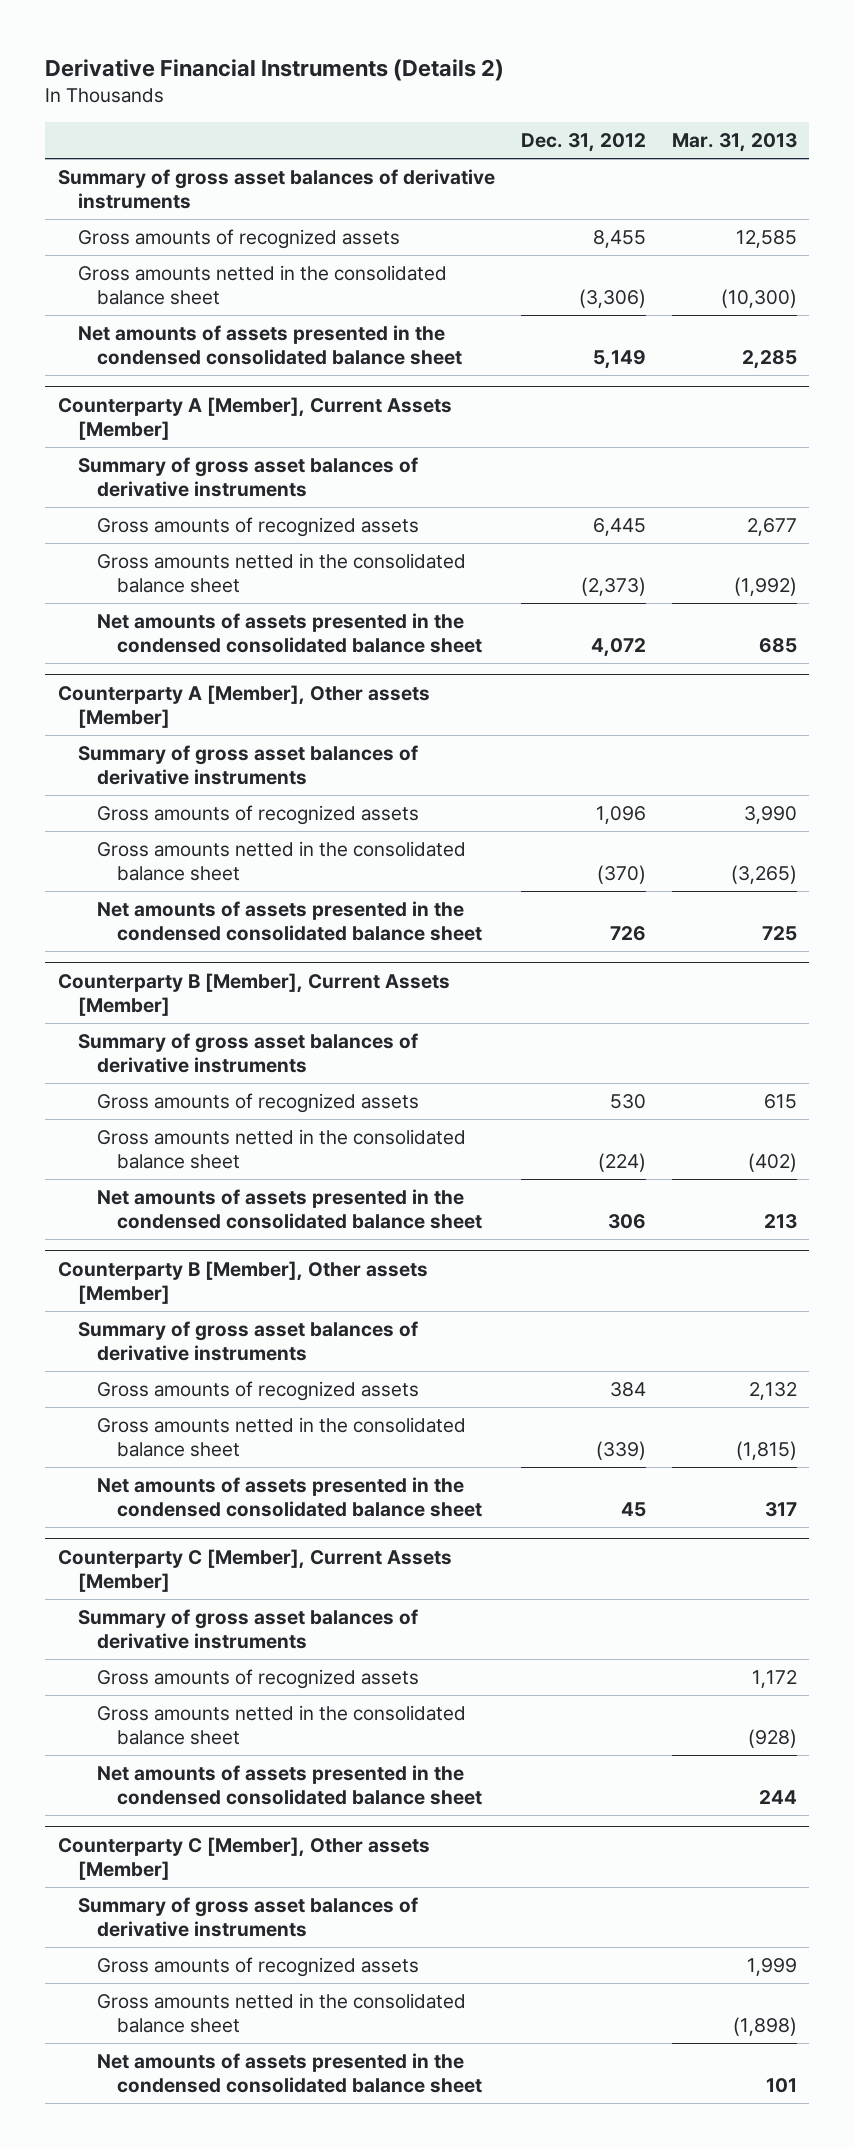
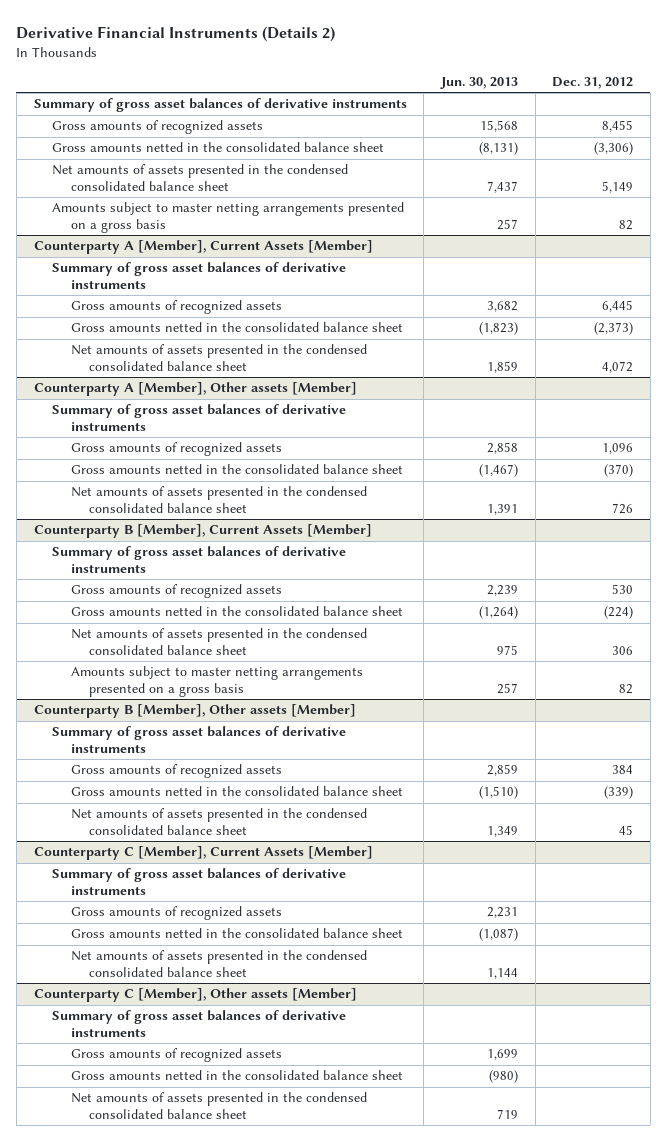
- | Dec. 31, 2012 | Mar. 31, 2013
+ | Jun. 30, 2013 | Dec. 31, 2012
+ Amounts subject to master netting arrangements presented on a gross basis | 257 | 82
@ Counterparty B [Member], Current Assets [Member]
+ Amounts subject to master netting arrangements presented on a gross basis | 257 | 82

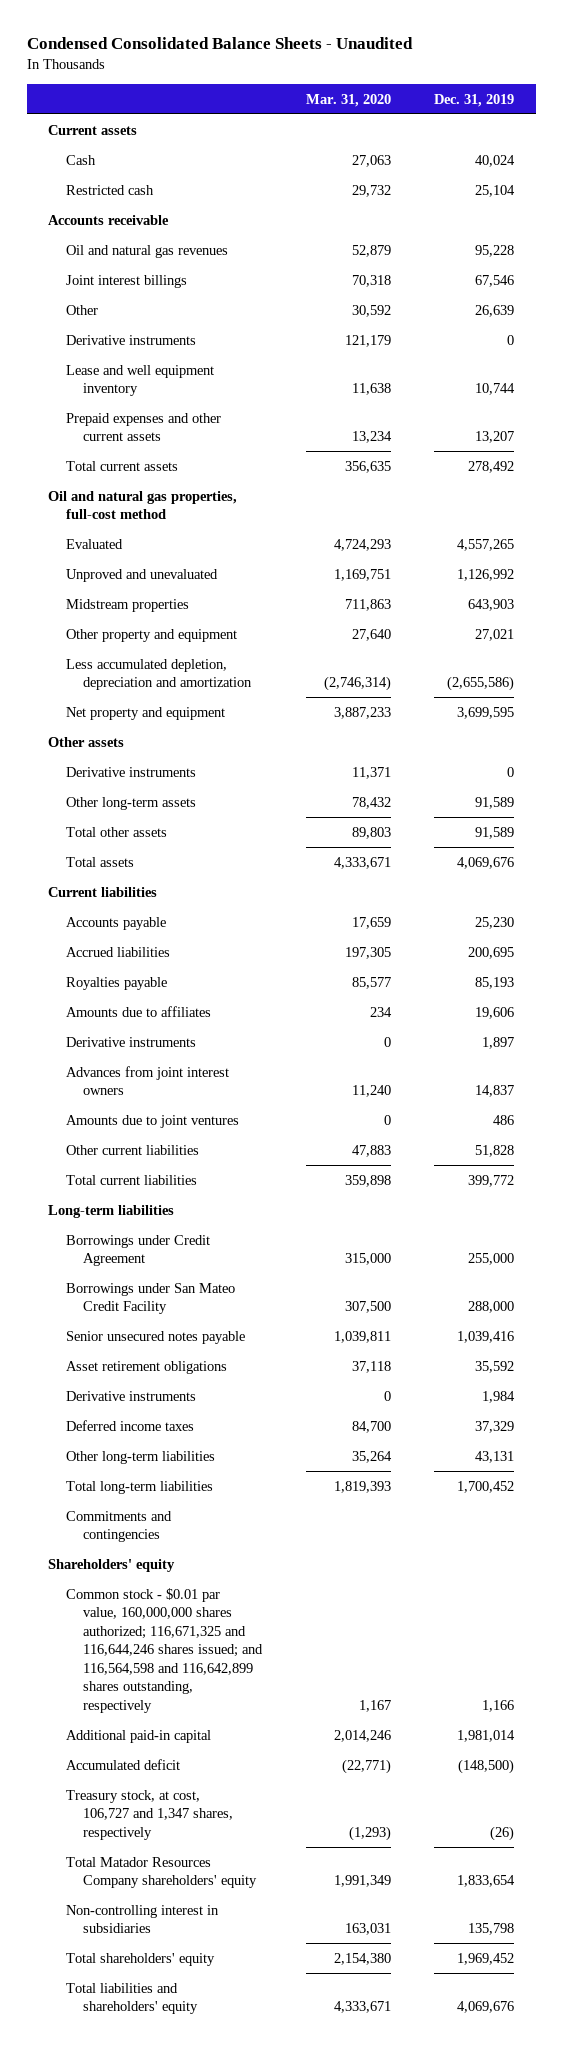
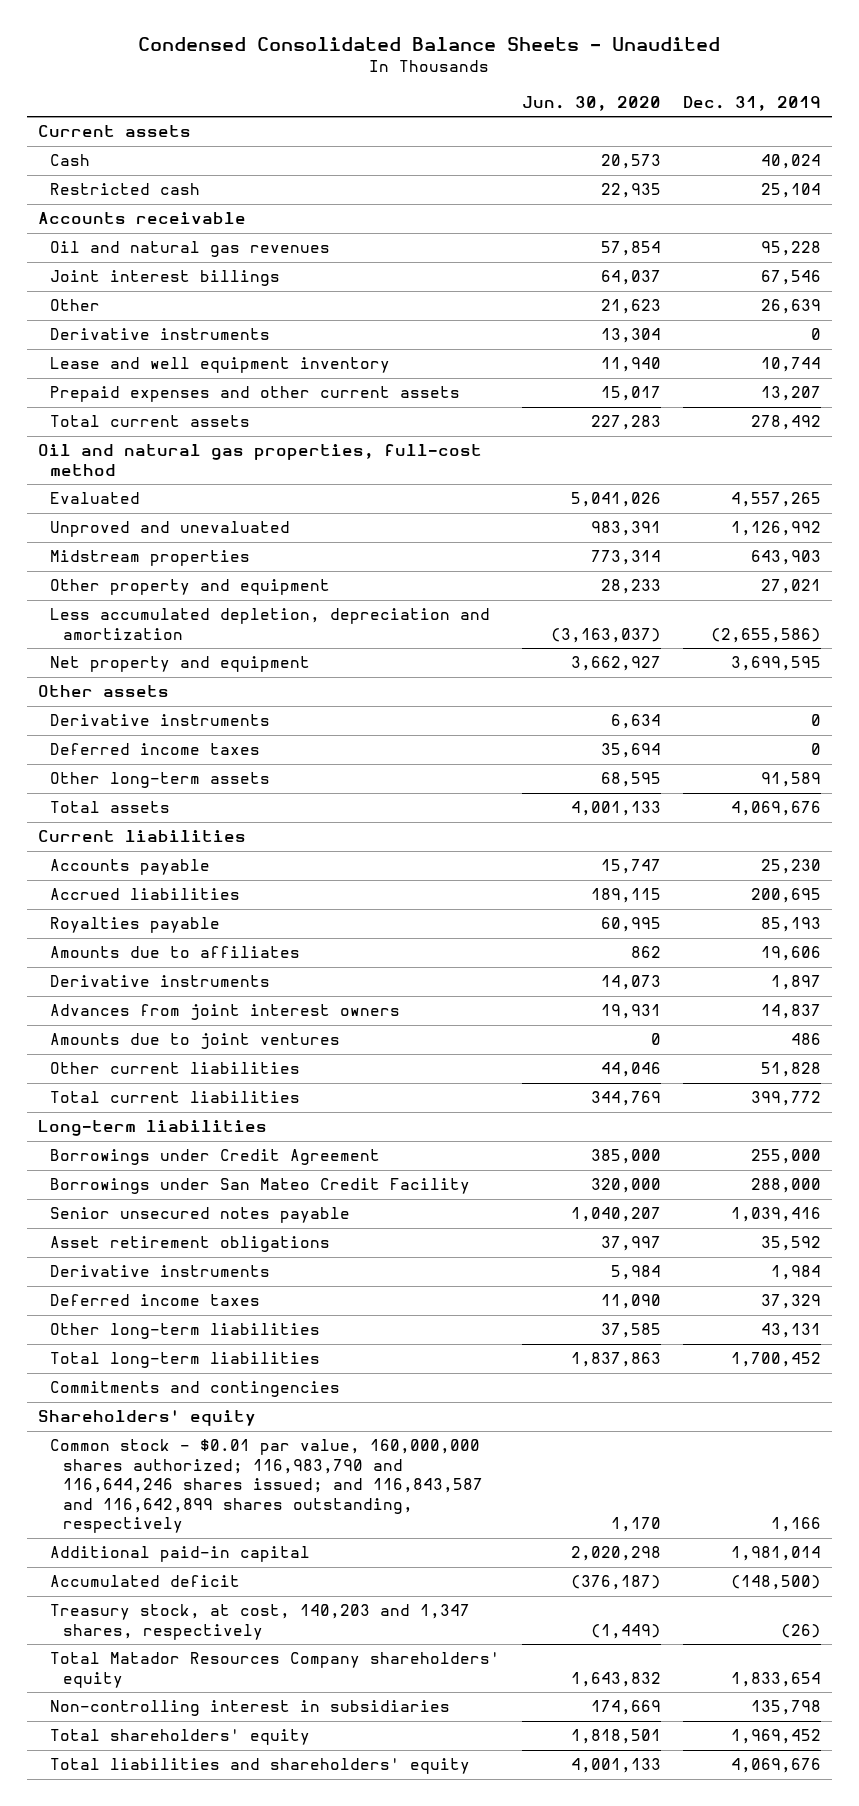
- | Mar. 31, 2020 | Dec. 31, 2019
+ | Jun. 30, 2020 | Dec. 31, 2019
+ Deferred income taxes | 35,694 | 0
- Total other assets | 89,803 | 91,589
- Common stock - $0.01 par value, 160,000,000 shares authorized; 116,671,325 and 116,644,246 shares issued; and 116,564,598 and 116,642,899 shares outstanding, respectively | 1,167 | 1,166
+ Common stock - $0.01 par value, 160,000,000 shares authorized; 116,983,790 and 116,644,246 shares issued; and 116,843,587 and 116,642,899 shares outstanding, respectively | 1,170 | 1,166
- Treasury stock, at cost, 106,727 and 1,347 shares, respectively | (1,293) | (26)
+ Treasury stock, at cost, 140,203 and 1,347 shares, respectively | (1,449) | (26)

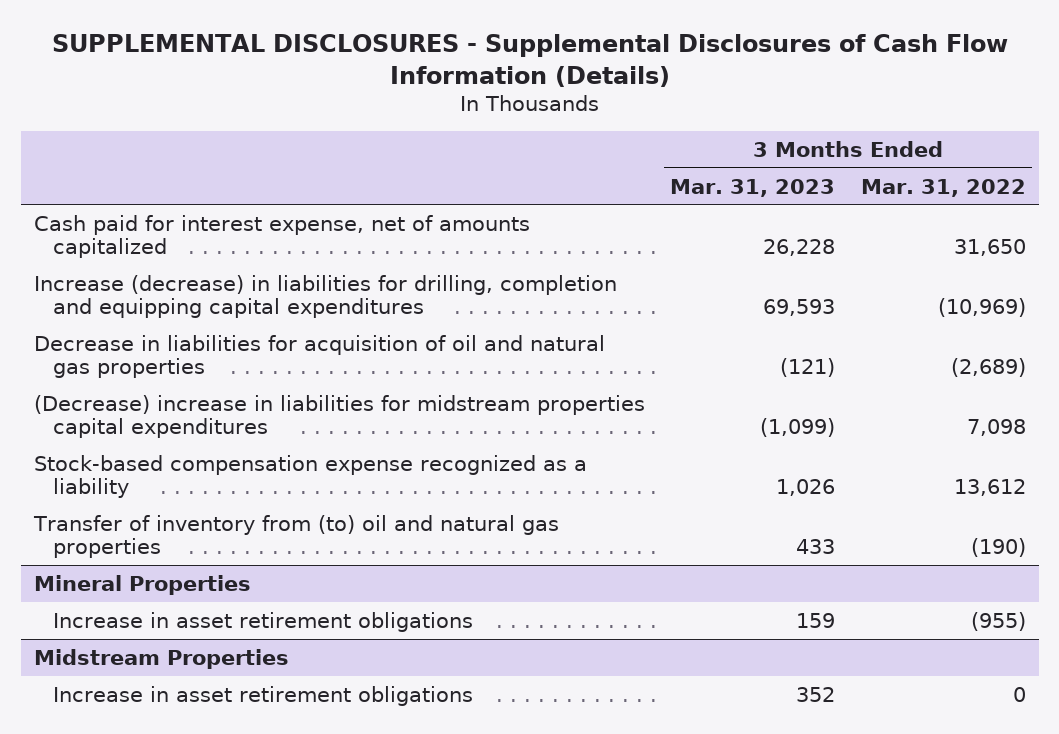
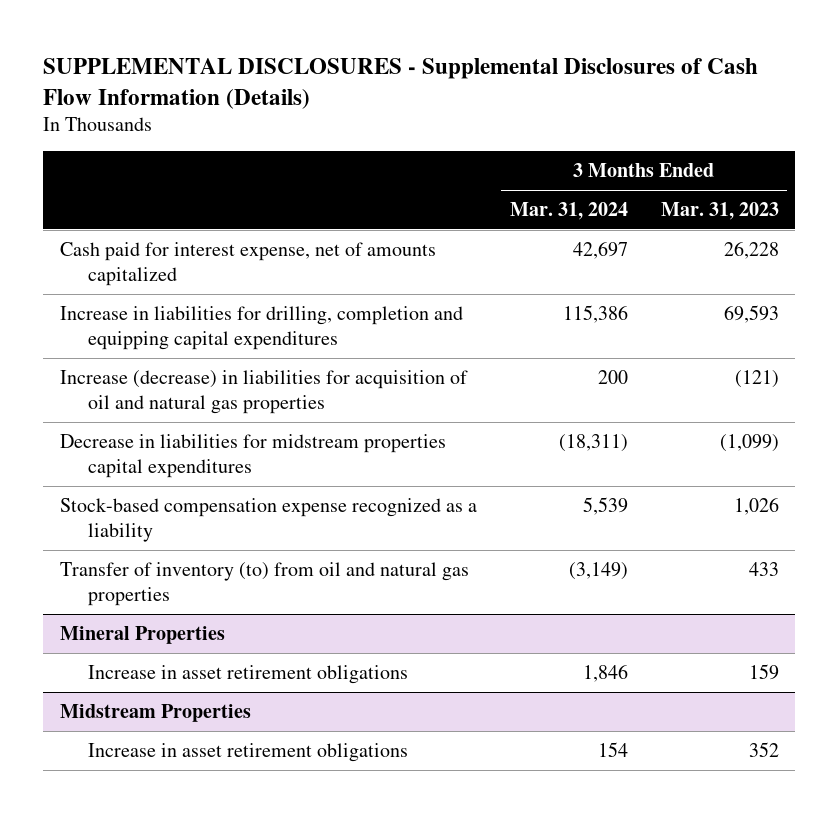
- | 3 Months Ended Mar. 31, 2023 | 3 Months Ended Mar. 31, 2022
+ | 3 Months Ended Mar. 31, 2024 | 3 Months Ended Mar. 31, 2023
- Increase (decrease) in liabilities for drilling, completion and equipping capital expenditures | 69,593 | (10,969)
- Decrease in liabilities for acquisition of oil and natural gas properties | (121) | (2,689)
- (Decrease) increase in liabilities for midstream properties capital expenditures | (1,099) | 7,098
+ Increase in liabilities for drilling, completion and equipping capital expenditures | 115,386 | 69,593
+ Increase (decrease) in liabilities for acquisition of oil and natural gas properties | 200 | (121)
+ Decrease in liabilities for midstream properties capital expenditures | (18,311) | (1,099)
- Transfer of inventory from (to) oil and natural gas properties | 433 | (190)
+ Transfer of inventory (to) from oil and natural gas properties | (3,149) | 433

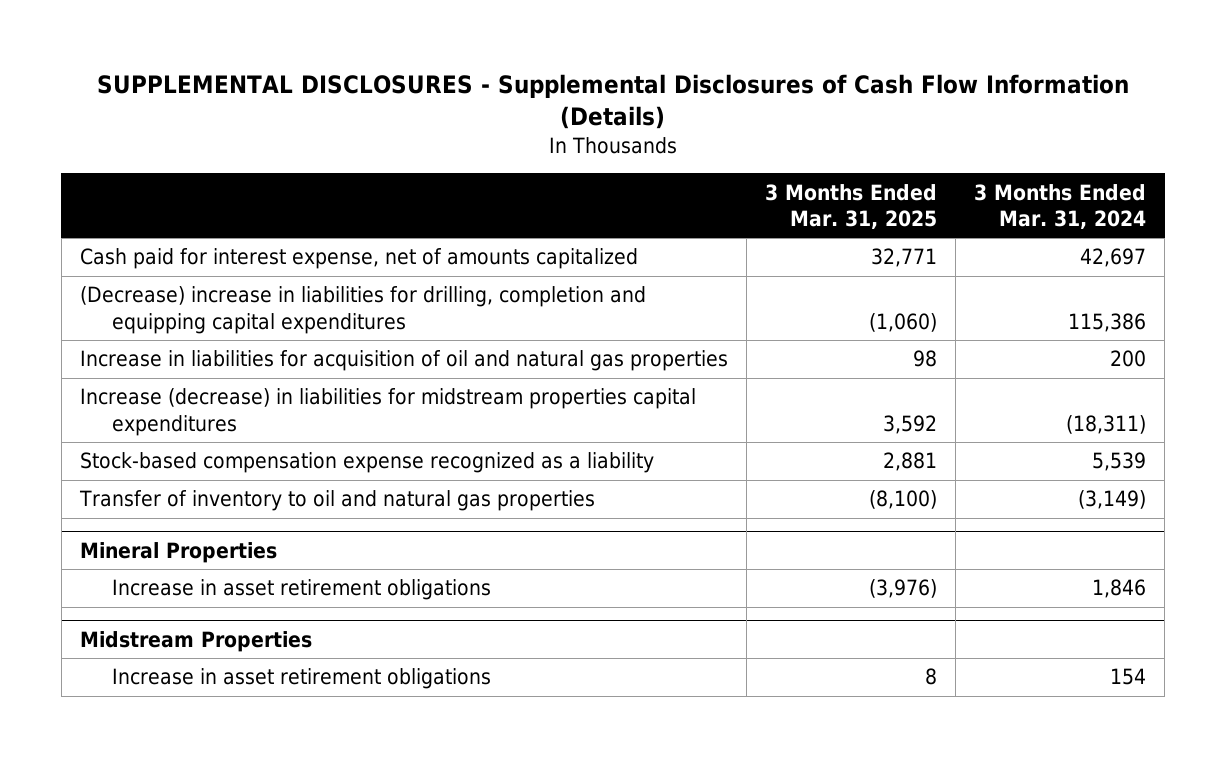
- | 3 Months Ended Mar. 31, 2024 | 3 Months Ended Mar. 31, 2023
+ | 3 Months Ended Mar. 31, 2025 | 3 Months Ended Mar. 31, 2024
- Increase in liabilities for drilling, completion and equipping capital expenditures | 115,386 | 69,593
- Increase (decrease) in liabilities for acquisition of oil and natural gas properties | 200 | (121)
- Decrease in liabilities for midstream properties capital expenditures | (18,311) | (1,099)
+ (Decrease) increase in liabilities for drilling, completion and equipping capital expenditures | (1,060) | 115,386
+ Increase in liabilities for acquisition of oil and natural gas properties | 98 | 200
+ Increase (decrease) in liabilities for midstream properties capital expenditures | 3,592 | (18,311)
- Transfer of inventory (to) from oil and natural gas properties | (3,149) | 433
+ Transfer of inventory to oil and natural gas properties | (8,100) | (3,149)

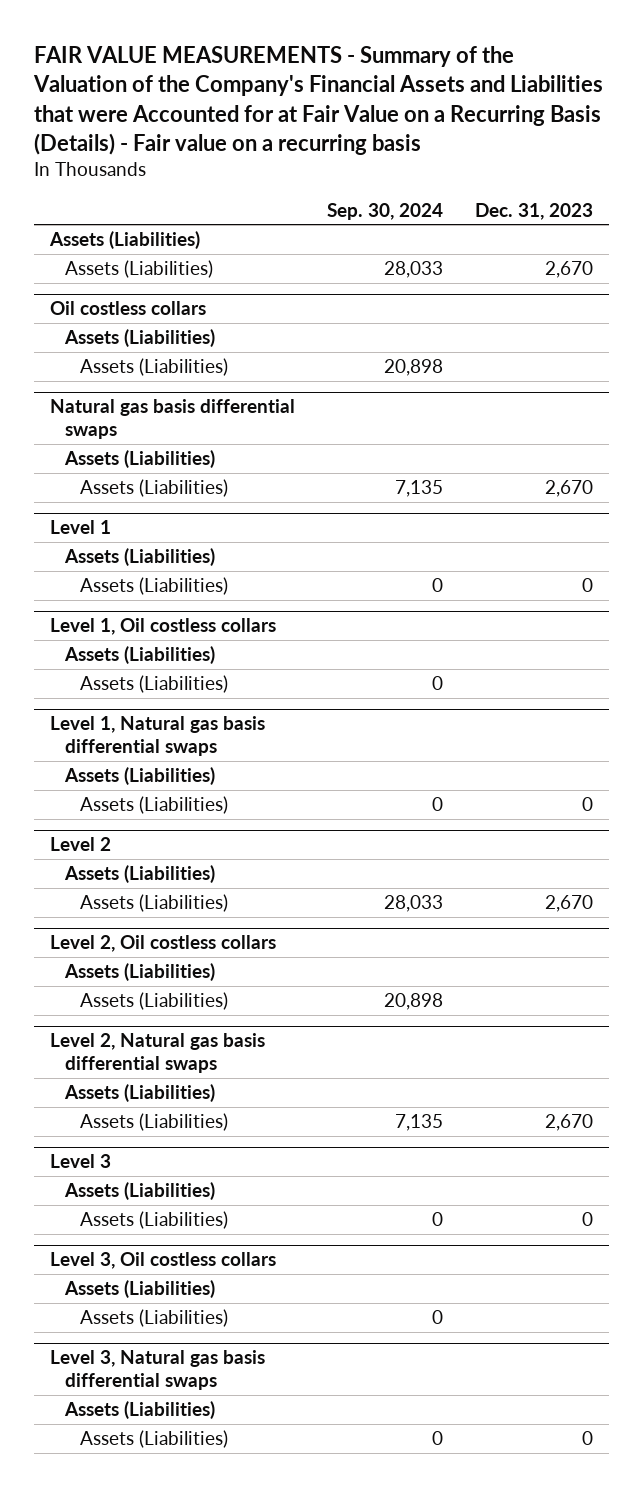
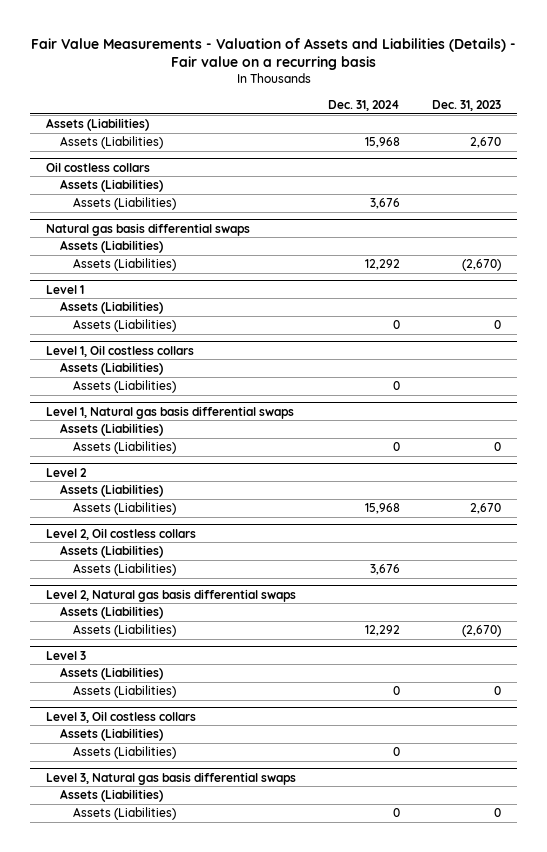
- FAIR VALUE MEASUREMENTS - Summary of the Valuation of the Company's Financial Assets and Liabilities that were Accounted for at Fair Value on a Recurring Basis (Details) - Fair value on a recurring basis
+ Fair Value Measurements - Valuation of Assets and Liabilities (Details) - Fair value on a recurring basis
- | Sep. 30, 2024 | Dec. 31, 2023
+ | Dec. 31, 2024 | Dec. 31, 2023
@ Natural gas basis differential swaps
- Assets (Liabilities) | 7,135 | 2,670
+ Assets (Liabilities) | 12,292 | (2,670)
@ Level 2, Natural gas basis differential swaps
- Assets (Liabilities) | 7,135 | 2,670
+ Assets (Liabilities) | 12,292 | (2,670)

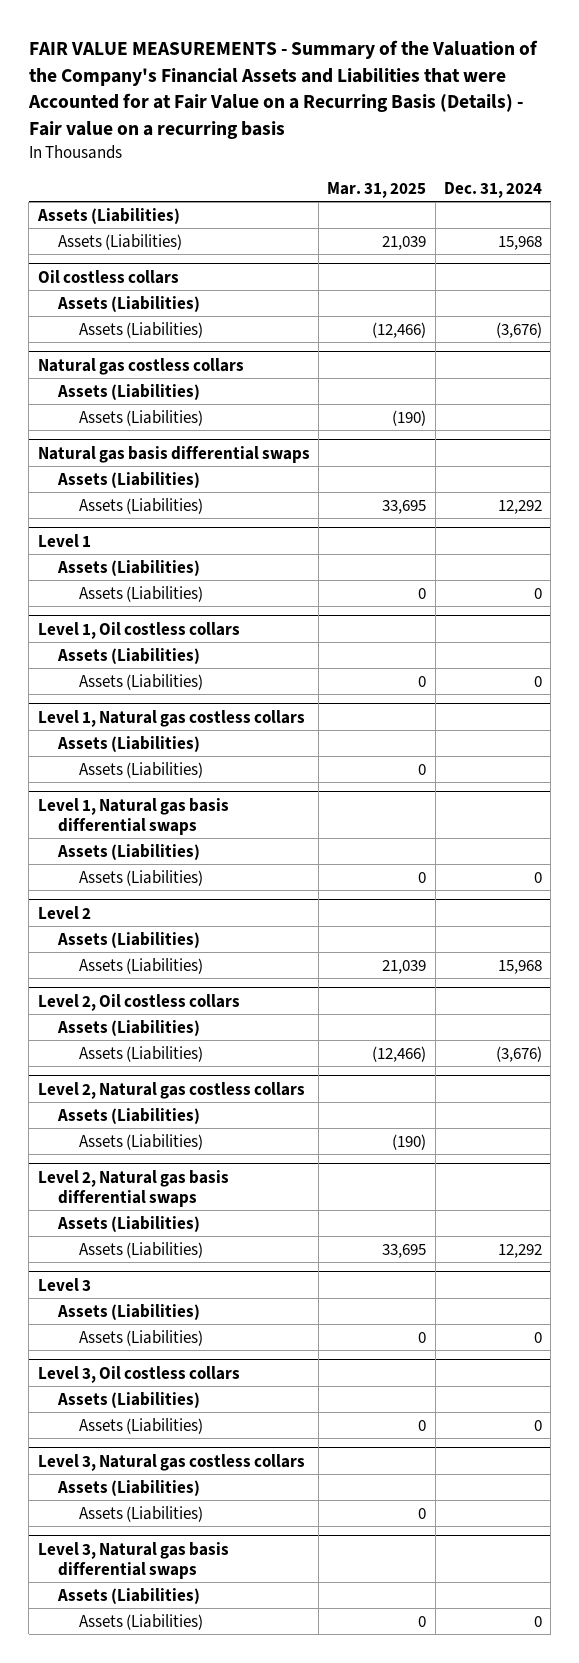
- Fair Value Measurements - Valuation of Assets and Liabilities (Details) - Fair value on a recurring basis
+ FAIR VALUE MEASUREMENTS - Summary of the Valuation of the Company's Financial Assets and Liabilities that were Accounted for at Fair Value on a Recurring Basis (Details) - Fair value on a recurring basis
- | Dec. 31, 2024 | Dec. 31, 2023
+ | Mar. 31, 2025 | Dec. 31, 2024
@ Oil costless collars
- Assets (Liabilities) | 3,676 |
+ Assets (Liabilities) | (12,466) | (3,676)
+ Natural gas costless collars
+ Assets (Liabilities)
+ Assets (Liabilities) | (190) |
+ Level 1, Natural gas costless collars
+ Assets (Liabilities)
+ Assets (Liabilities) | 0 |
@ Level 2, Oil costless collars
- Assets (Liabilities) | 3,676 |
+ Assets (Liabilities) | (12,466) | (3,676)
+ Level 2, Natural gas costless collars
+ Assets (Liabilities)
+ Assets (Liabilities) | (190) |
+ Level 3, Natural gas costless collars
+ Assets (Liabilities)
+ Assets (Liabilities) | 0 |

